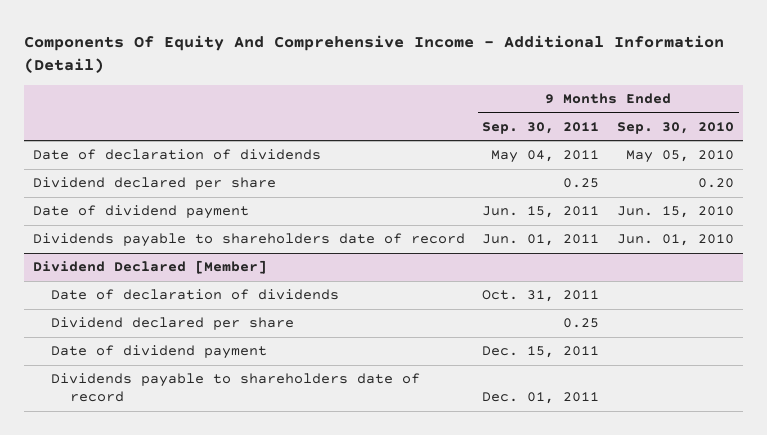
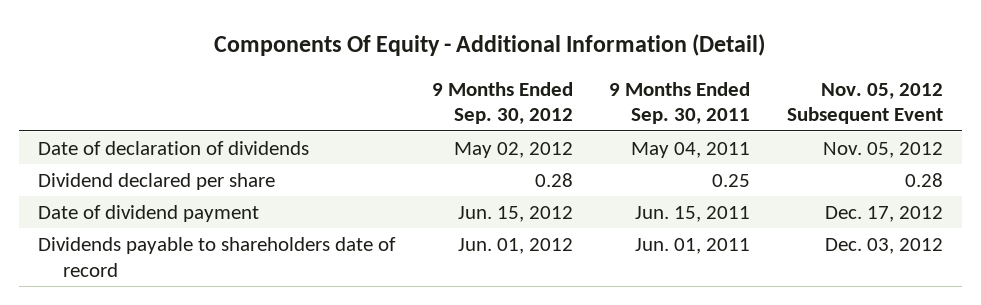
- Components Of Equity And Comprehensive Income - Additional Information (Detail)
+ Components Of Equity - Additional Information (Detail)
- | 9 Months Ended Sep. 30, 2011 | 9 Months Ended Sep. 30, 2010
+ | 9 Months Ended Sep. 30, 2012 | 9 Months Ended Sep. 30, 2011 | Nov. 05, 2012 Subsequent Event
- Dividend Declared [Member]
- Date of declaration of dividends | Oct. 31, 2011 |
- Dividend declared per share | 0.25 |
- Date of dividend payment | Dec. 15, 2011 |
- Dividends payable to shareholders date of record | Dec. 01, 2011 |

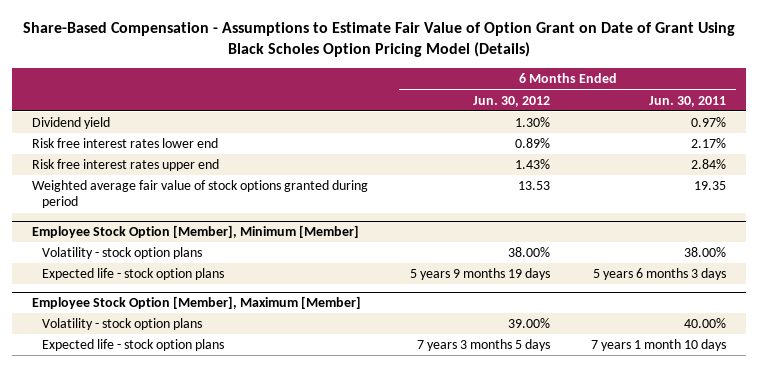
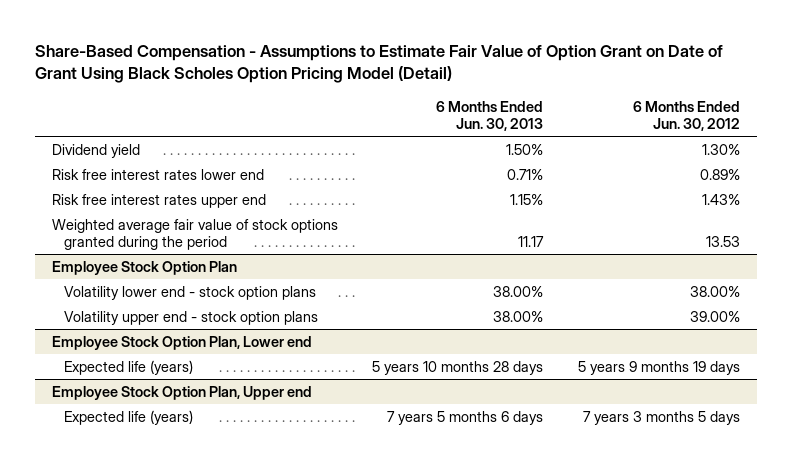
- Share-Based Compensation - Assumptions to Estimate Fair Value of Option Grant on Date of Grant Using Black Scholes Option Pricing Model (Details)
+ Share-Based Compensation - Assumptions to Estimate Fair Value of Option Grant on Date of Grant Using Black Scholes Option Pricing Model (Detail)
- | 6 Months Ended Jun. 30, 2012 | 6 Months Ended Jun. 30, 2011
+ | 6 Months Ended Jun. 30, 2013 | 6 Months Ended Jun. 30, 2012
- Weighted average fair value of stock options granted during period | 13.53 | 19.35
- Employee Stock Option [Member], Minimum [Member]
- Volatility - stock option plans | 38.00% | 38.00%
- Expected life - stock option plans | 5 years 9 months 19 days | 5 years 6 months 3 days
- Employee Stock Option [Member], Maximum [Member]
- Volatility - stock option plans | 39.00% | 40.00%
- Expected life - stock option plans | 7 years 3 months 5 days | 7 years 1 month 10 days
+ Weighted average fair value of stock options granted during the period | 11.17 | 13.53
+ Employee Stock Option Plan
+ Volatility lower end - stock option plans | 38.00% | 38.00%
+ Volatility upper end - stock option plans | 38.00% | 39.00%
+ Employee Stock Option Plan, Lower end
+ Expected life (years) | 5 years 10 months 28 days | 5 years 9 months 19 days
+ Employee Stock Option Plan, Upper end
+ Expected life (years) | 7 years 5 months 6 days | 7 years 3 months 5 days

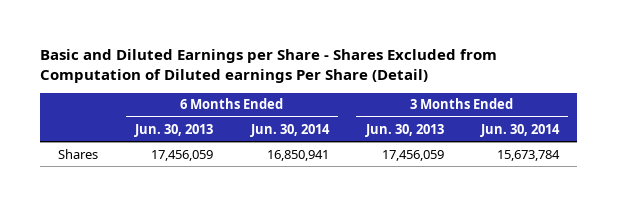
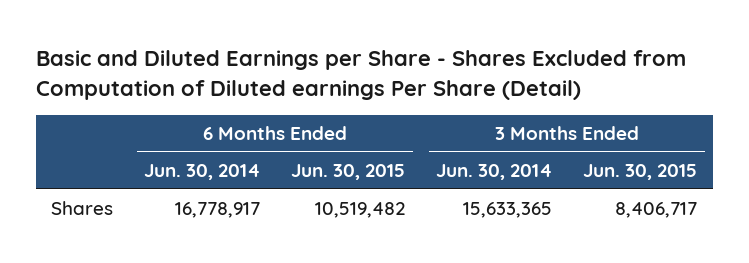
- | 6 Months Ended Jun. 30, 2013 | 6 Months Ended Jun. 30, 2014 | 3 Months Ended Jun. 30, 2013 | 3 Months Ended Jun. 30, 2014
+ | 6 Months Ended Jun. 30, 2014 | 6 Months Ended Jun. 30, 2015 | 3 Months Ended Jun. 30, 2014 | 3 Months Ended Jun. 30, 2015
- Shares | 17,456,059 | 16,850,941 | 17,456,059 | 15,673,784
+ Shares | 16,778,917 | 10,519,482 | 15,633,365 | 8,406,717

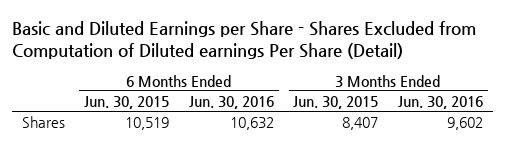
- | 6 Months Ended Jun. 30, 2014 | 6 Months Ended Jun. 30, 2015 | 3 Months Ended Jun. 30, 2014 | 3 Months Ended Jun. 30, 2015
+ | 6 Months Ended Jun. 30, 2015 | 6 Months Ended Jun. 30, 2016 | 3 Months Ended Jun. 30, 2015 | 3 Months Ended Jun. 30, 2016
- Shares | 16,778,917 | 10,519,482 | 15,633,365 | 8,406,717
+ Shares | 10,519 | 10,632 | 8,407 | 9,602

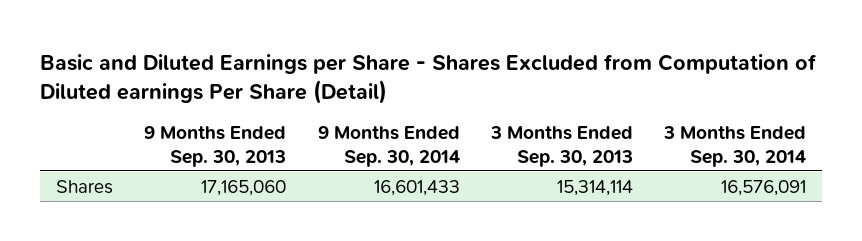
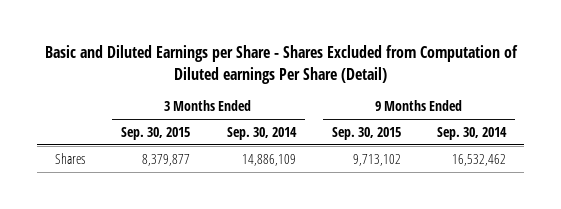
- | 9 Months Ended Sep. 30, 2013 | 9 Months Ended Sep. 30, 2014 | 3 Months Ended Sep. 30, 2013 | 3 Months Ended Sep. 30, 2014
+ | 3 Months Ended Sep. 30, 2015 | 3 Months Ended Sep. 30, 2014 | 9 Months Ended Sep. 30, 2015 | 9 Months Ended Sep. 30, 2014
- Shares | 17,165,060 | 16,601,433 | 15,314,114 | 16,576,091
+ Shares | 8,379,877 | 14,886,109 | 9,713,102 | 16,532,462

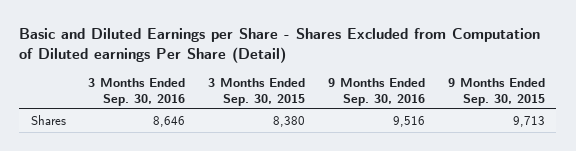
- | 3 Months Ended Sep. 30, 2015 | 3 Months Ended Sep. 30, 2014 | 9 Months Ended Sep. 30, 2015 | 9 Months Ended Sep. 30, 2014
+ | 3 Months Ended Sep. 30, 2016 | 3 Months Ended Sep. 30, 2015 | 9 Months Ended Sep. 30, 2016 | 9 Months Ended Sep. 30, 2015
- Shares | 8,379,877 | 14,886,109 | 9,713,102 | 16,532,462
+ Shares | 8,646 | 8,380 | 9,516 | 9,713

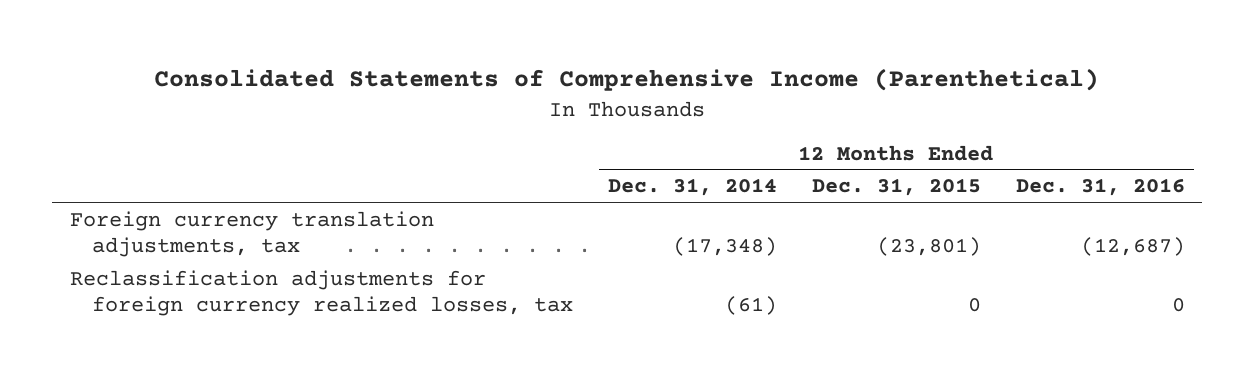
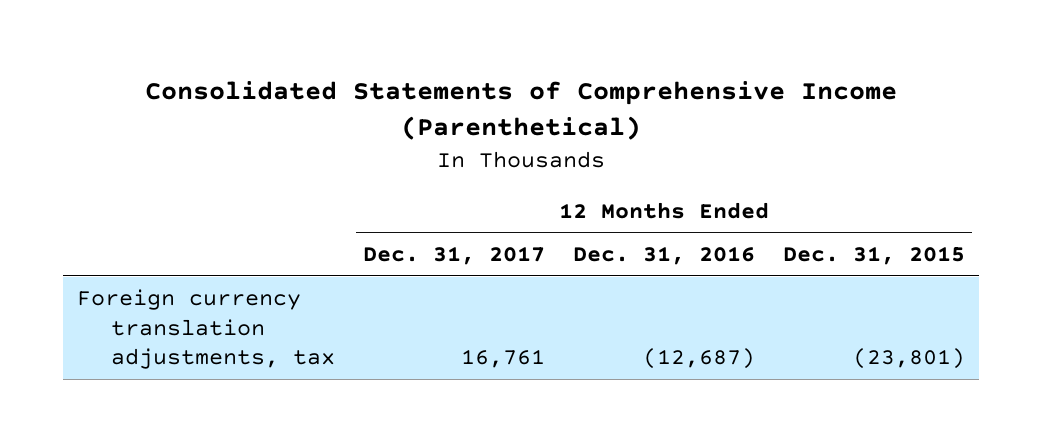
- | 12 Months Ended Dec. 31, 2014 | 12 Months Ended Dec. 31, 2015 | 12 Months Ended Dec. 31, 2016
+ | 12 Months Ended Dec. 31, 2017 | 12 Months Ended Dec. 31, 2016 | 12 Months Ended Dec. 31, 2015
- Reclassification adjustments for foreign currency realized losses, tax | (61) | 0 | 0

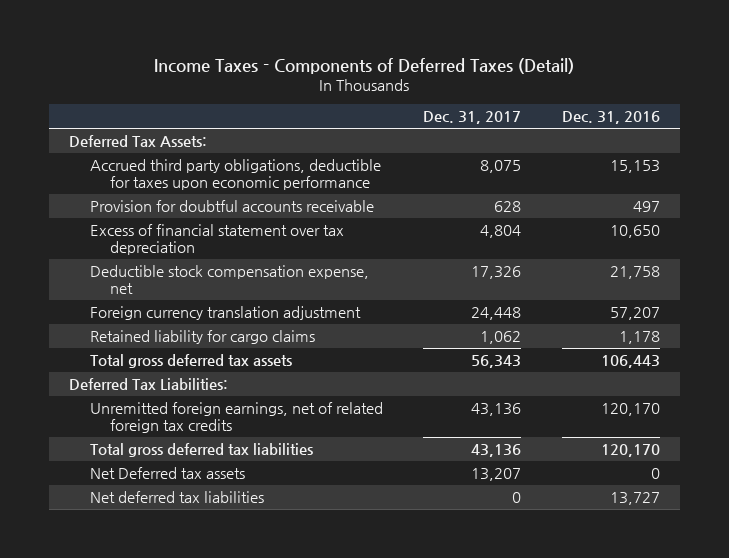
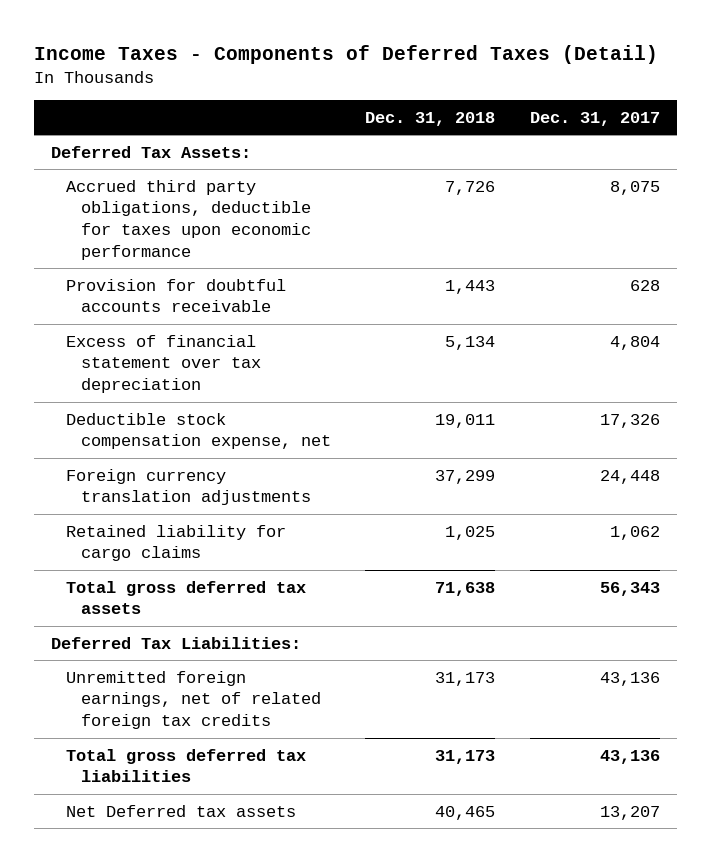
- | Dec. 31, 2017 | Dec. 31, 2016
+ | Dec. 31, 2018 | Dec. 31, 2017
- Foreign currency translation adjustment | 24,448 | 57,207
+ Foreign currency translation adjustments | 37,299 | 24,448
- Net deferred tax liabilities | 0 | 13,727

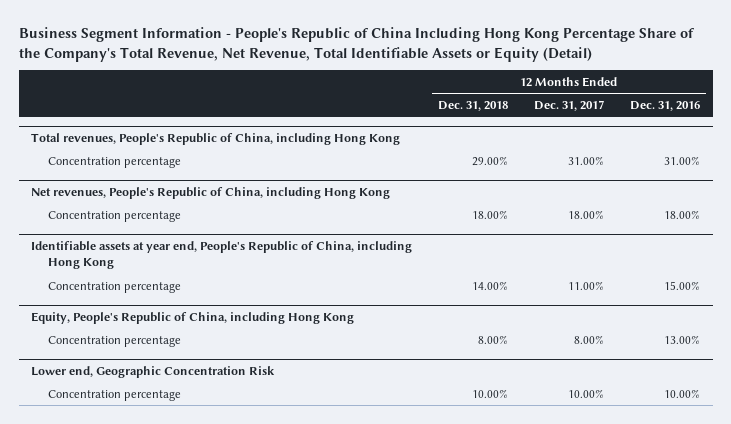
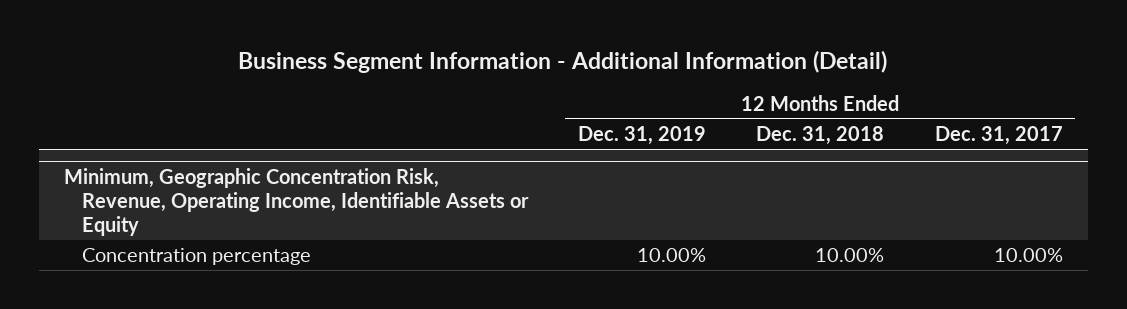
- Business Segment Information - People's Republic of China Including Hong Kong Percentage Share of the Company's Total Revenue, Net Revenue, Total Identifiable Assets or Equity (Detail)
+ Business Segment Information - Additional Information (Detail)
- | 12 Months Ended Dec. 31, 2018 | 12 Months Ended Dec. 31, 2017 | 12 Months Ended Dec. 31, 2016
+ | 12 Months Ended Dec. 31, 2019 | 12 Months Ended Dec. 31, 2018 | 12 Months Ended Dec. 31, 2017
- Total revenues, People's Republic of China, including Hong Kong
- Concentration percentage | 29.00% | 31.00% | 31.00%
- Net revenues, People's Republic of China, including Hong Kong
- Concentration percentage | 18.00% | 18.00% | 18.00%
- Identifiable assets at year end, People's Republic of China, including Hong Kong
- Concentration percentage | 14.00% | 11.00% | 15.00%
- Equity, People's Republic of China, including Hong Kong
- Concentration percentage | 8.00% | 8.00% | 13.00%
- Lower end, Geographic Concentration Risk
+ Minimum, Geographic Concentration Risk, Revenue, Operating Income, Identifiable Assets or Equity

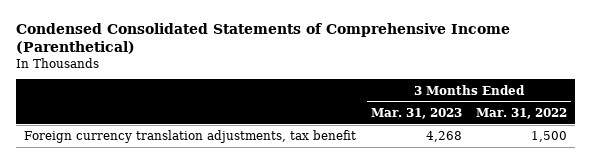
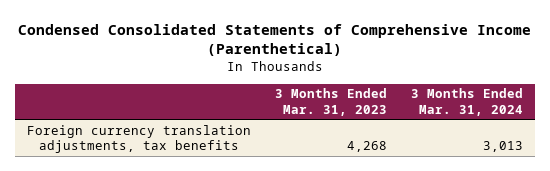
- | 3 Months Ended Mar. 31, 2023 | 3 Months Ended Mar. 31, 2022
+ | 3 Months Ended Mar. 31, 2023 | 3 Months Ended Mar. 31, 2024
- Foreign currency translation adjustments, tax benefit | 4,268 | 1,500
+ Foreign currency translation adjustments, tax benefits | 4,268 | 3,013

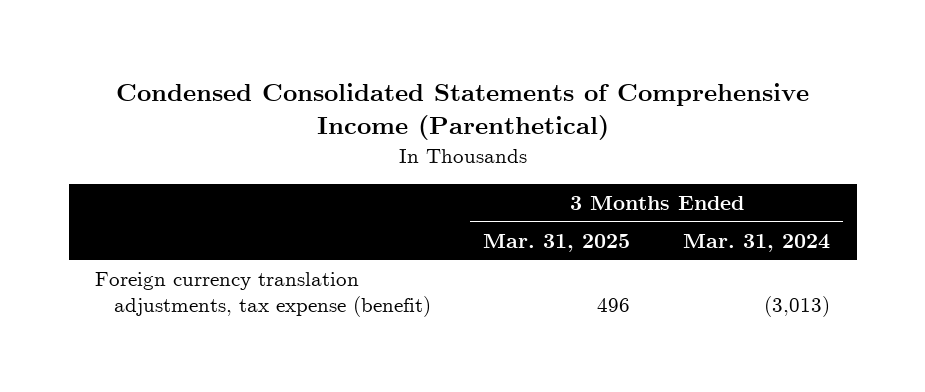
- | 3 Months Ended Mar. 31, 2023 | 3 Months Ended Mar. 31, 2024
+ | 3 Months Ended Mar. 31, 2025 | 3 Months Ended Mar. 31, 2024
- Foreign currency translation adjustments, tax benefits | 4,268 | 3,013
+ Foreign currency translation adjustments, tax expense (benefit) | 496 | (3,013)

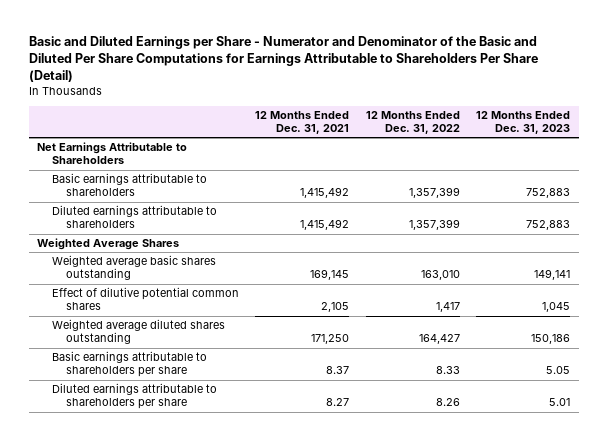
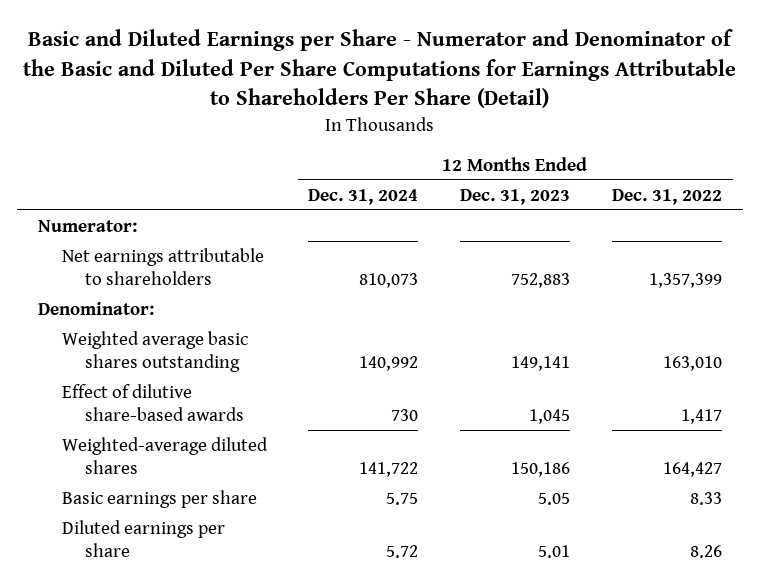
- | 12 Months Ended Dec. 31, 2021 | 12 Months Ended Dec. 31, 2022 | 12 Months Ended Dec. 31, 2023
+ | 12 Months Ended Dec. 31, 2024 | 12 Months Ended Dec. 31, 2023 | 12 Months Ended Dec. 31, 2022
- Net Earnings Attributable to Shareholders
- Basic earnings attributable to shareholders | 1,415,492 | 1,357,399 | 752,883
- Diluted earnings attributable to shareholders | 1,415,492 | 1,357,399 | 752,883
- Weighted Average Shares
+ Numerator:
+ Net earnings attributable to shareholders | 810,073 | 752,883 | 1,357,399
+ Denominator:
- Effect of dilutive potential common shares | 2,105 | 1,417 | 1,045
- Weighted average diluted shares outstanding | 171,250 | 164,427 | 150,186
- Basic earnings attributable to shareholders per share | 8.37 | 8.33 | 5.05
- Diluted earnings attributable to shareholders per share | 8.27 | 8.26 | 5.01
+ Effect of dilutive share-based awards | 730 | 1,045 | 1,417
+ Weighted-average diluted shares | 141,722 | 150,186 | 164,427
+ Basic earnings per share | 5.75 | 5.05 | 8.33
+ Diluted earnings per share | 5.72 | 5.01 | 8.26

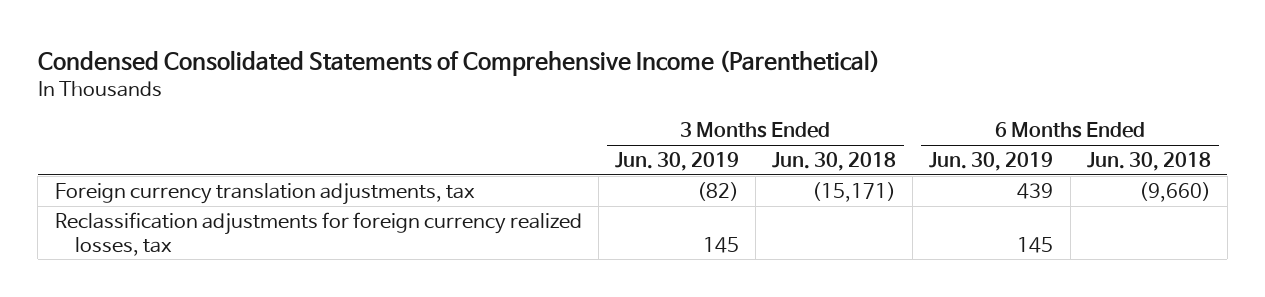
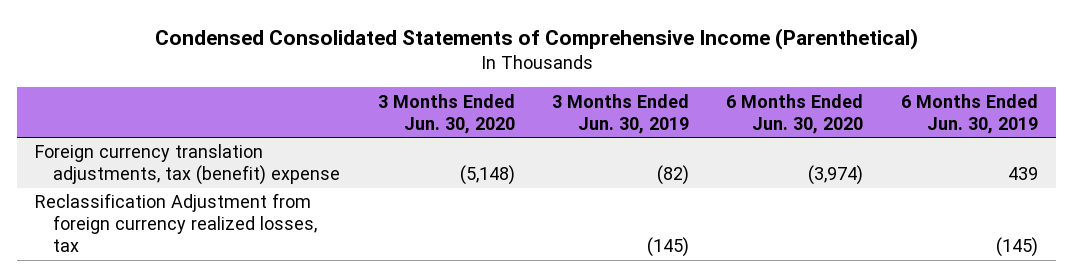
- | 3 Months Ended Jun. 30, 2019 | 3 Months Ended Jun. 30, 2018 | 6 Months Ended Jun. 30, 2019 | 6 Months Ended Jun. 30, 2018
+ | 3 Months Ended Jun. 30, 2020 | 3 Months Ended Jun. 30, 2019 | 6 Months Ended Jun. 30, 2020 | 6 Months Ended Jun. 30, 2019
- Foreign currency translation adjustments, tax | (82) | (15,171) | 439 | (9,660)
- Reclassification adjustments for foreign currency realized losses, tax | 145 | | 145 |
+ Foreign currency translation adjustments, tax (benefit) expense | (5,148) | (82) | (3,974) | 439
+ Reclassification Adjustment from foreign currency realized losses, tax | | (145) | | (145)

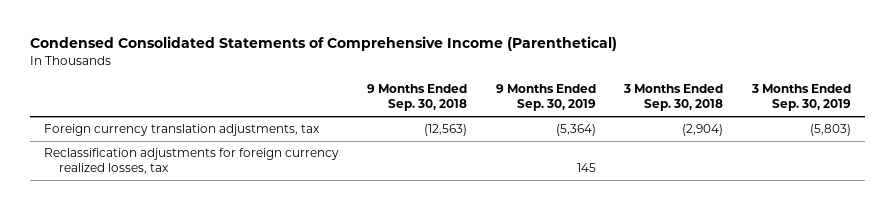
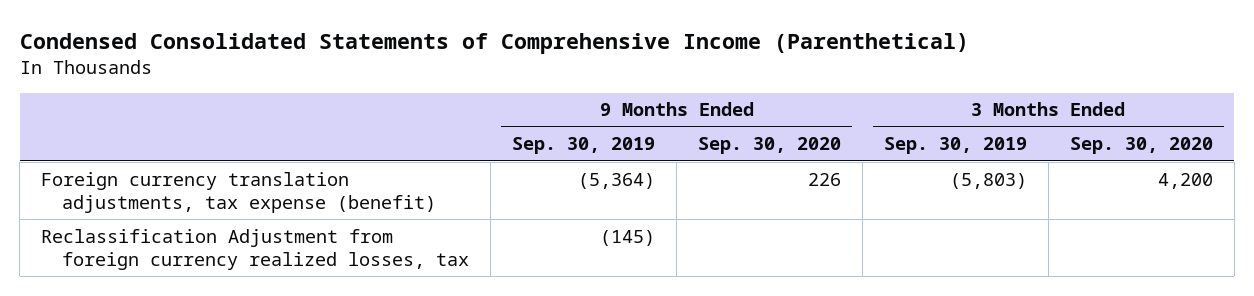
- | 9 Months Ended Sep. 30, 2018 | 9 Months Ended Sep. 30, 2019 | 3 Months Ended Sep. 30, 2018 | 3 Months Ended Sep. 30, 2019
+ | 9 Months Ended Sep. 30, 2019 | 9 Months Ended Sep. 30, 2020 | 3 Months Ended Sep. 30, 2019 | 3 Months Ended Sep. 30, 2020
- Foreign currency translation adjustments, tax | (12,563) | (5,364) | (2,904) | (5,803)
- Reclassification adjustments for foreign currency realized losses, tax | | 145 | |
+ Foreign currency translation adjustments, tax expense (benefit) | (5,364) | 226 | (5,803) | 4,200
+ Reclassification Adjustment from foreign currency realized losses, tax | (145) | | |

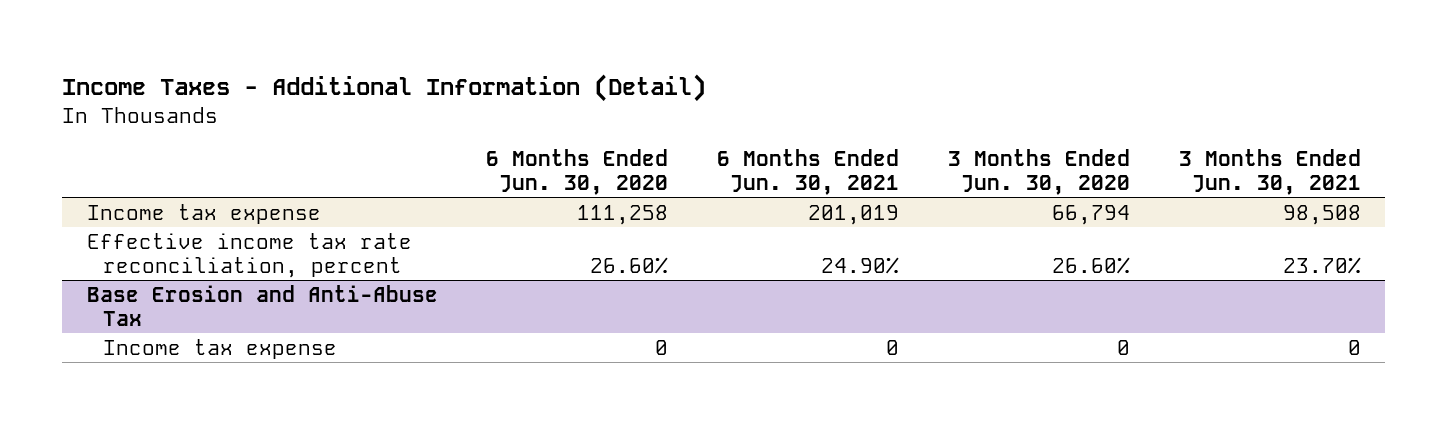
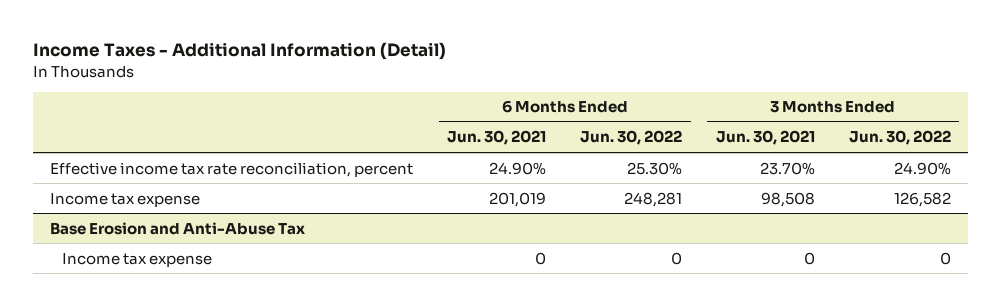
- | 6 Months Ended Jun. 30, 2020 | 6 Months Ended Jun. 30, 2021 | 3 Months Ended Jun. 30, 2020 | 3 Months Ended Jun. 30, 2021
+ | 6 Months Ended Jun. 30, 2021 | 6 Months Ended Jun. 30, 2022 | 3 Months Ended Jun. 30, 2021 | 3 Months Ended Jun. 30, 2022
moved down: Income tax expense | 201,019 | 248,281 | 98,508 | 126,582

